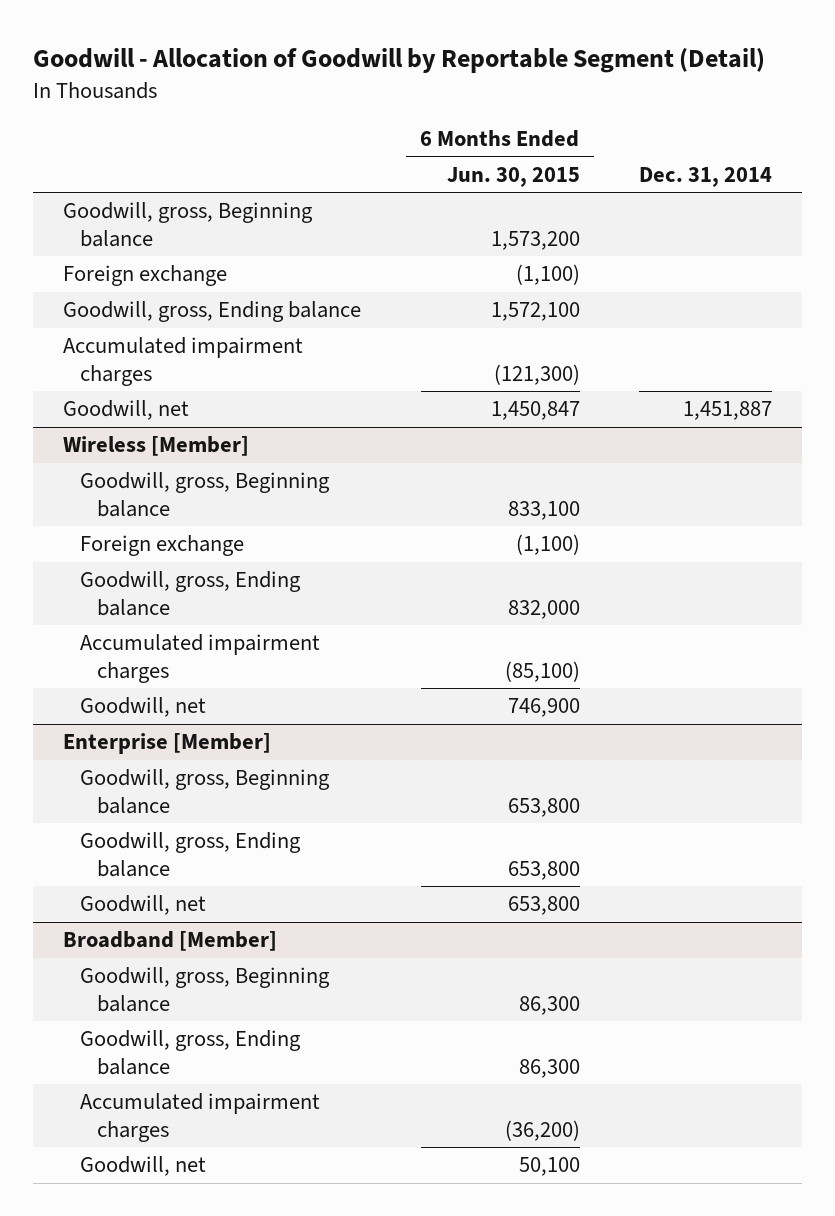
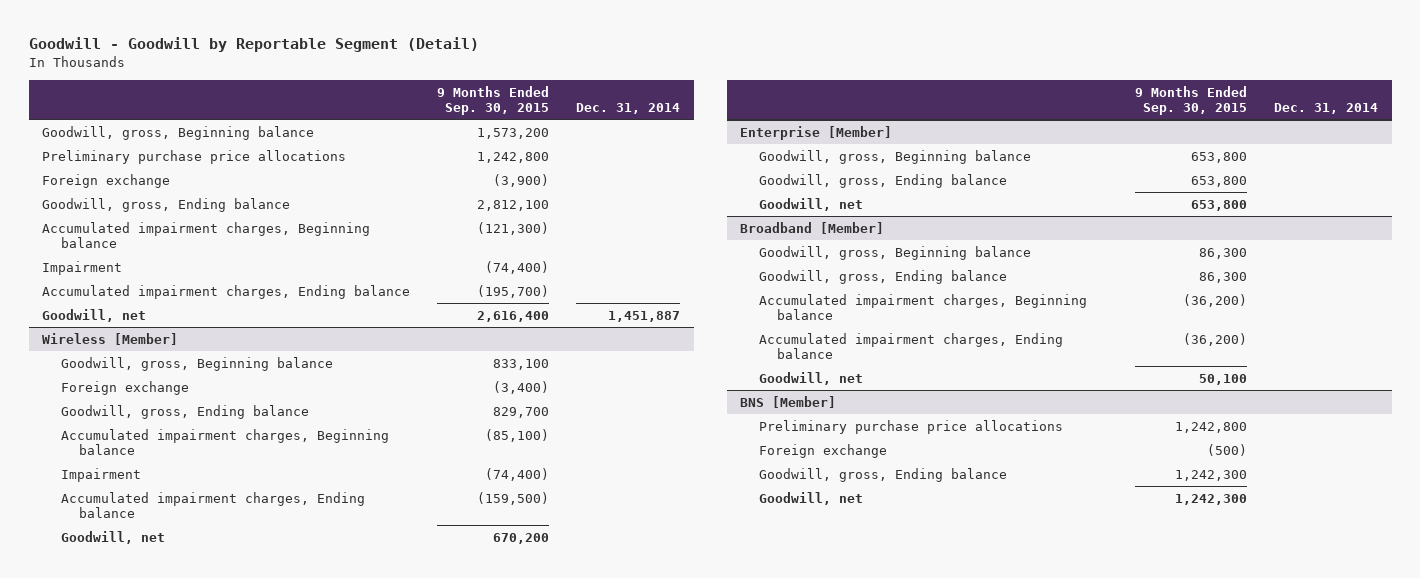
- Goodwill - Allocation of Goodwill by Reportable Segment (Detail)
+ Goodwill - Goodwill by Reportable Segment (Detail)
- | 6 Months Ended Jun. 30, 2015 | Dec. 31, 2014
+ | 9 Months Ended Sep. 30, 2015 | Dec. 31, 2014
+ Preliminary purchase price allocations | 1,242,800 |
- Accumulated impairment charges | (121,300) |
+ Accumulated impairment charges, Beginning balance | (121,300) |
+ Impairment | (74,400) |
+ Accumulated impairment charges, Ending balance | (195,700) |
@ Wireless [Member]
- Accumulated impairment charges | (85,100) |
+ Accumulated impairment charges, Beginning balance | (85,100) |
+ Impairment | (74,400) |
+ Accumulated impairment charges, Ending balance | (159,500) |
@ Broadband [Member]
- Accumulated impairment charges | (36,200) |
+ Accumulated impairment charges, Beginning balance | (36,200) |
+ Accumulated impairment charges, Ending balance | (36,200) |
+ BNS [Member]
+ Preliminary purchase price allocations | 1,242,800 |
+ Foreign exchange | (500) |
+ Goodwill, gross, Ending balance | 1,242,300 |
+ Goodwill, net | 1,242,300 |

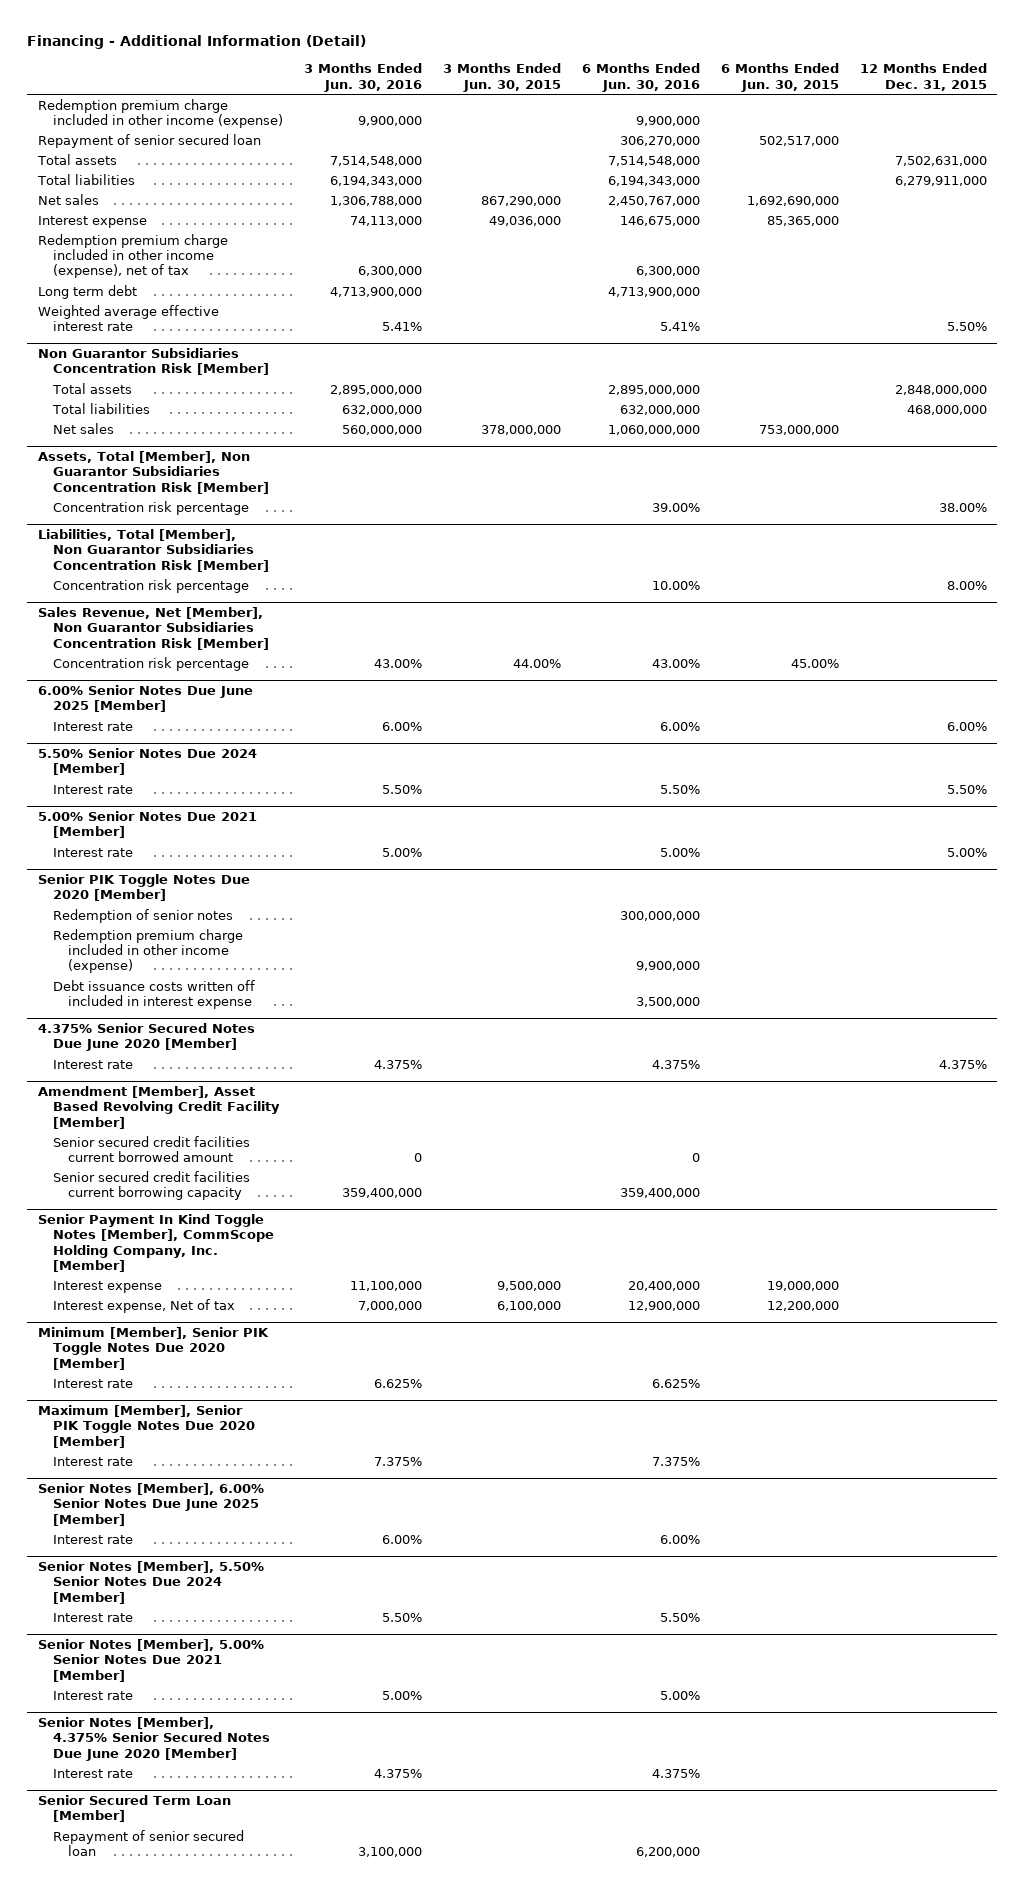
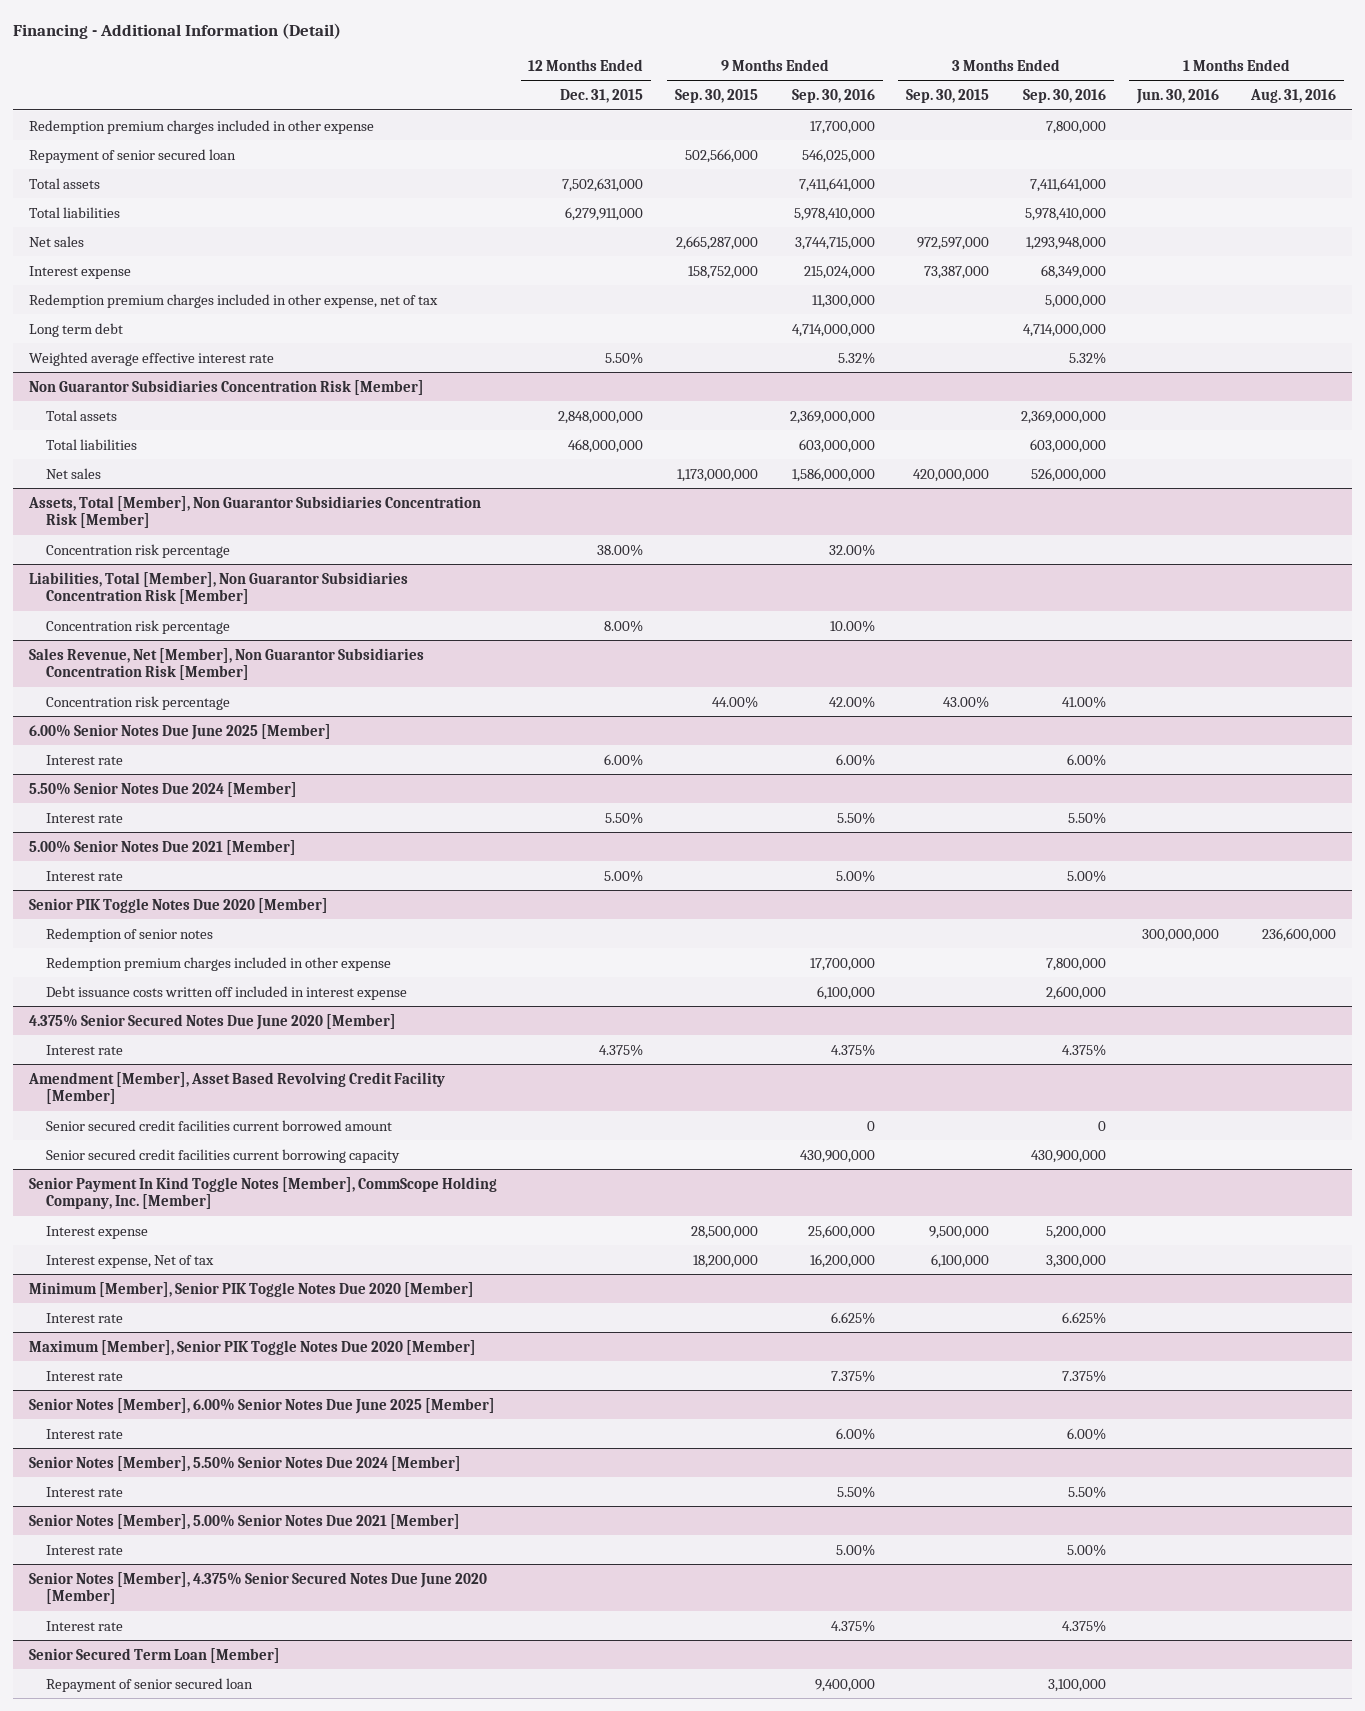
- | 3 Months Ended Jun. 30, 2016 | 3 Months Ended Jun. 30, 2015 | 6 Months Ended Jun. 30, 2016 | 6 Months Ended Jun. 30, 2015 | 12 Months Ended Dec. 31, 2015
+ | 12 Months Ended Dec. 31, 2015 | 9 Months Ended Sep. 30, 2015 | 9 Months Ended Sep. 30, 2016 | 3 Months Ended Sep. 30, 2015 | 3 Months Ended Sep. 30, 2016 | 1 Months Ended Jun. 30, 2016 | 1 Months Ended Aug. 31, 2016
- Redemption premium charge included in other income (expense) | 9,900,000 | | 9,900,000 | |
+ Redemption premium charges included in other expense | | | 17,700,000 | | 7,800,000 | |
- Redemption premium charge included in other income (expense), net of tax | 6,300,000 | | 6,300,000 | |
+ Redemption premium charges included in other expense, net of tax | | | 11,300,000 | | 5,000,000 | |
@ Senior PIK Toggle Notes Due 2020 [Member]
- Redemption premium charge included in other income (expense) | | | 9,900,000 | |
+ Redemption premium charges included in other expense | | | 17,700,000 | | 7,800,000 | |

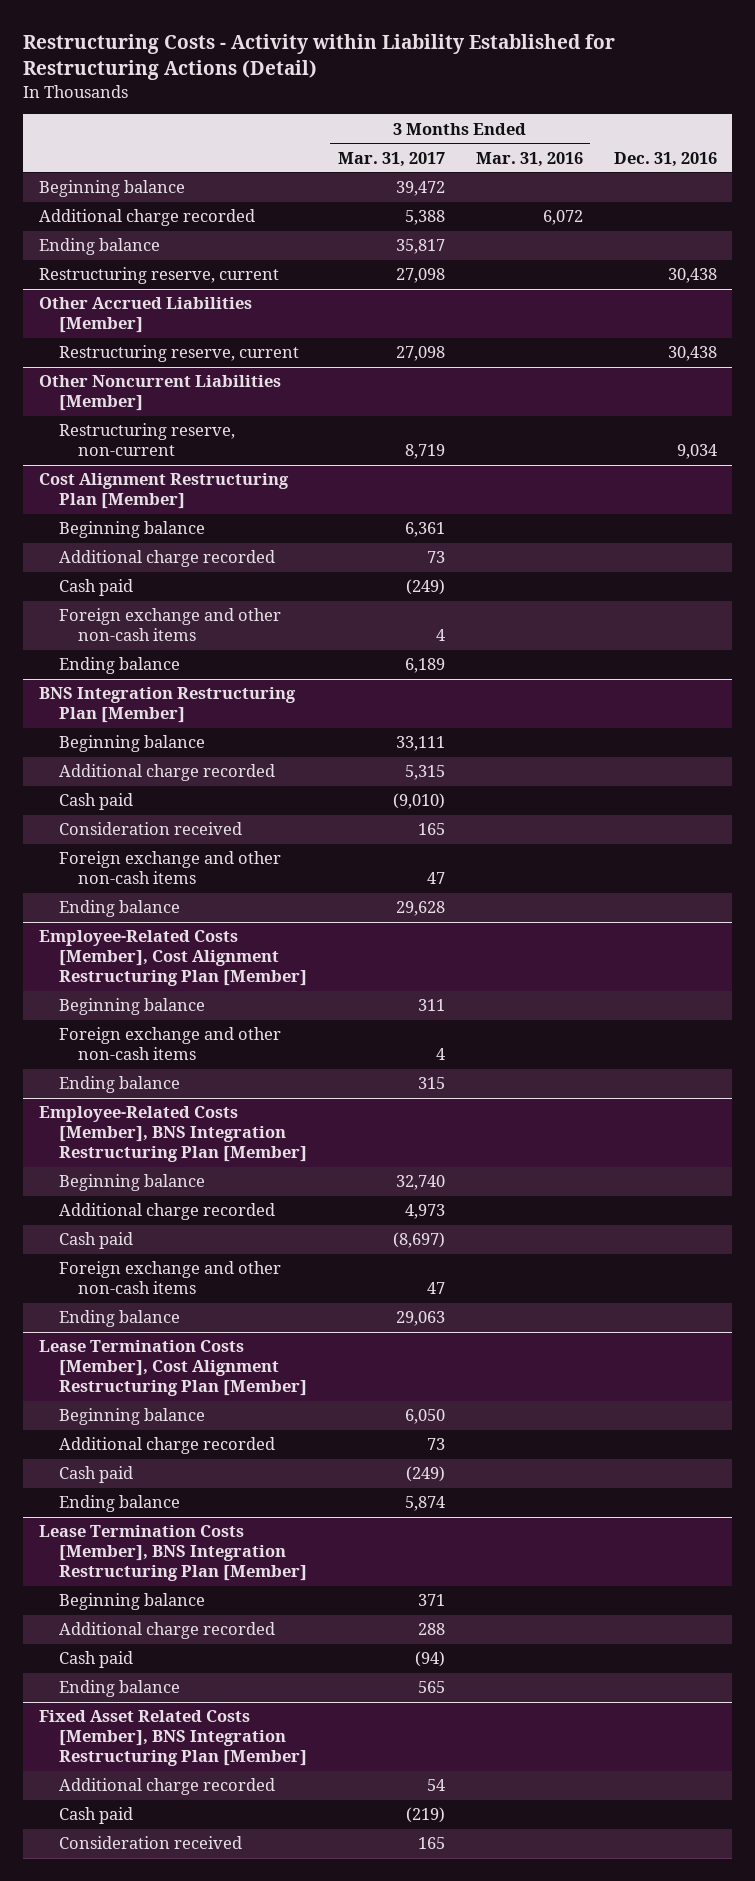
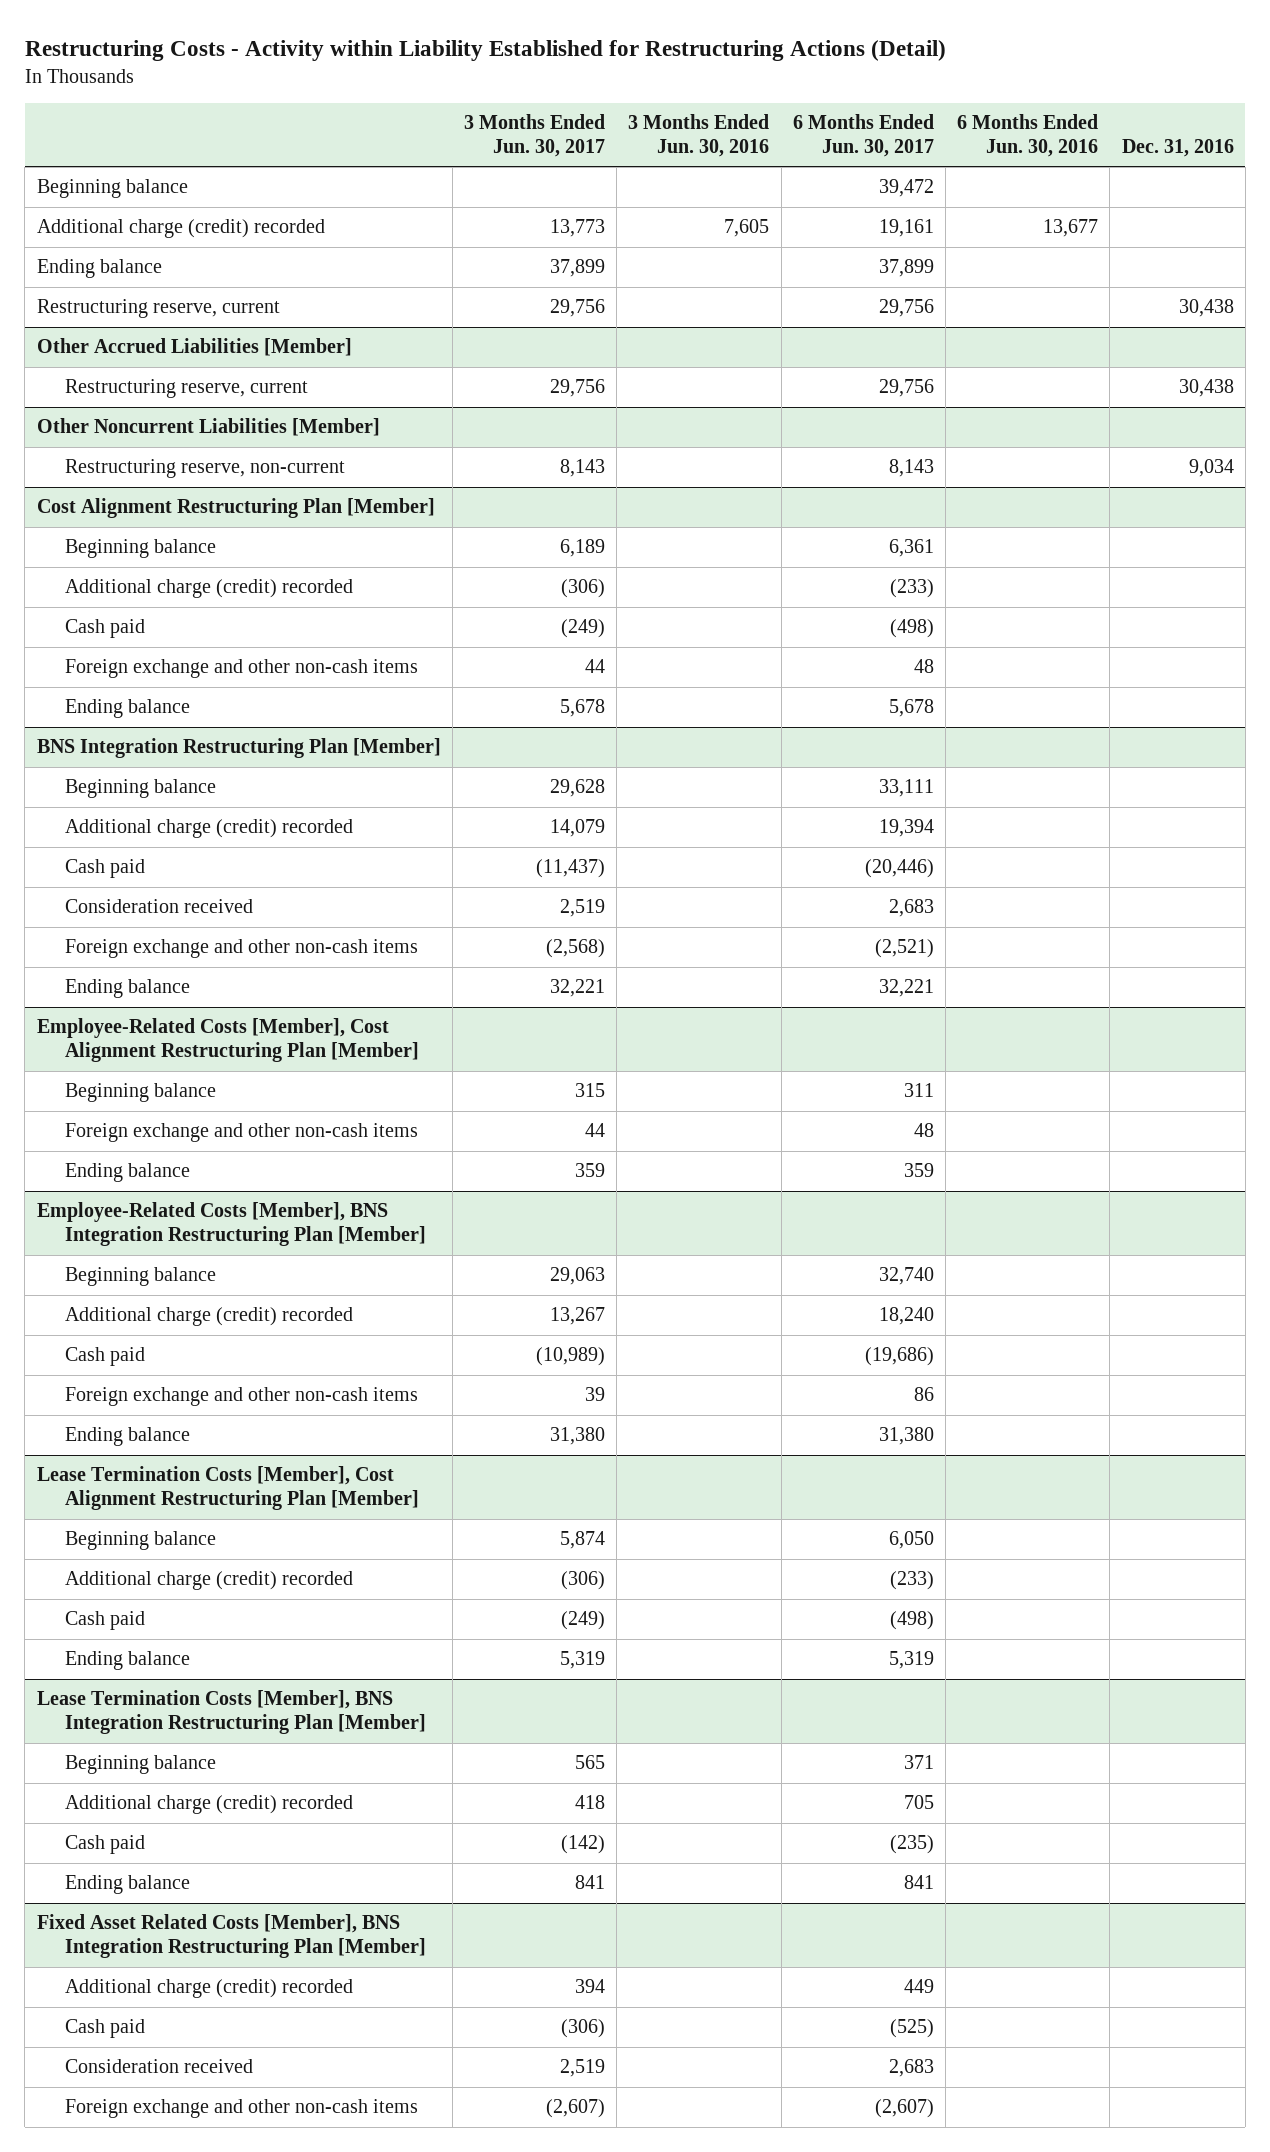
- | 3 Months Ended Mar. 31, 2017 | 3 Months Ended Mar. 31, 2016 | Dec. 31, 2016
+ | 3 Months Ended Jun. 30, 2017 | 3 Months Ended Jun. 30, 2016 | 6 Months Ended Jun. 30, 2017 | 6 Months Ended Jun. 30, 2016 | Dec. 31, 2016
- Additional charge recorded | 5,388 | 6,072 |
+ Additional charge (credit) recorded | 13,773 | 7,605 | 19,161 | 13,677 |
@ Cost Alignment Restructuring Plan [Member]
- Additional charge recorded | 73 | |
+ Additional charge (credit) recorded | (306) | | (233) | |
@ BNS Integration Restructuring Plan [Member]
- Additional charge recorded | 5,315 | |
+ Additional charge (credit) recorded | 14,079 | | 19,394 | |
@ Employee-Related Costs [Member], BNS Integration Restructuring Plan [Member]
- Additional charge recorded | 4,973 | |
+ Additional charge (credit) recorded | 13,267 | | 18,240 | |
@ Lease Termination Costs [Member], Cost Alignment Restructuring Plan [Member]
- Additional charge recorded | 73 | |
+ Additional charge (credit) recorded | (306) | | (233) | |
@ Lease Termination Costs [Member], BNS Integration Restructuring Plan [Member]
- Additional charge recorded | 288 | |
+ Additional charge (credit) recorded | 418 | | 705 | |
@ Fixed Asset Related Costs [Member], BNS Integration Restructuring Plan [Member]
- Additional charge recorded | 54 | |
+ Additional charge (credit) recorded | 394 | | 449 | |
+ Foreign exchange and other non-cash items | (2,607) | | (2,607) | |

